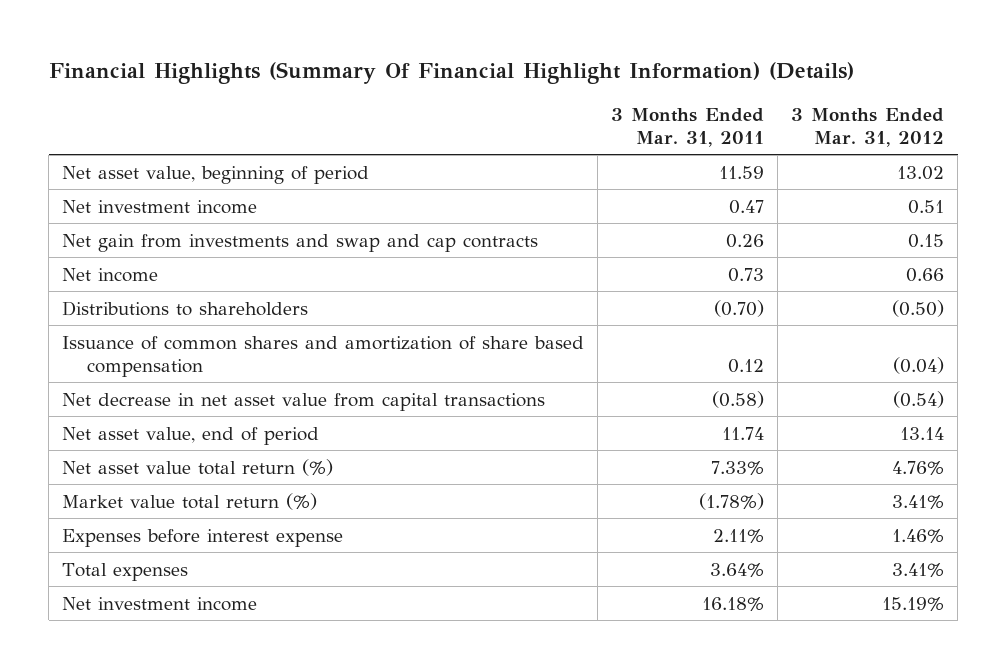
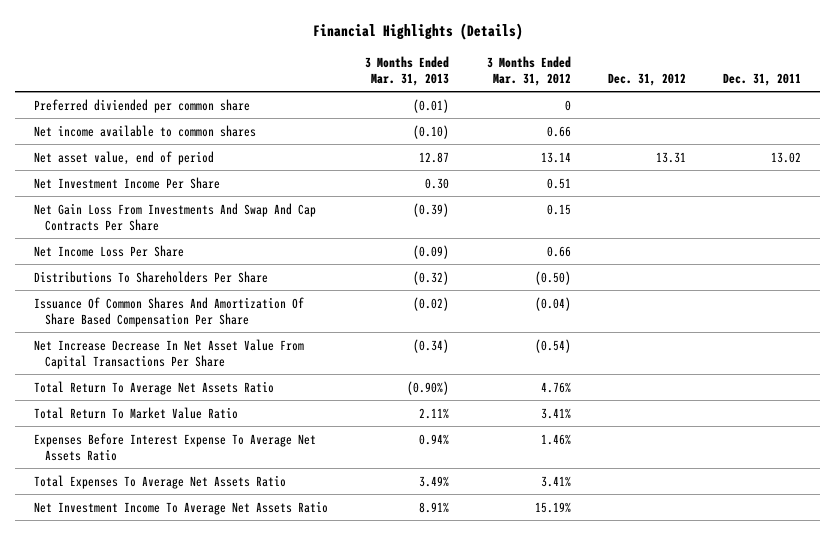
- Financial Highlights (Summary Of Financial Highlight Information) (Details)
+ Financial Highlights (Details)
- | 3 Months Ended Mar. 31, 2011 | 3 Months Ended Mar. 31, 2012
+ | 3 Months Ended Mar. 31, 2013 | 3 Months Ended Mar. 31, 2012 | Dec. 31, 2012 | Dec. 31, 2011
- Net asset value, beginning of period | 11.59 | 13.02
- Net investment income | 0.47 | 0.51
- Net gain from investments and swap and cap contracts | 0.26 | 0.15
- Net income | 0.73 | 0.66
- Distributions to shareholders | (0.70) | (0.50)
- Issuance of common shares and amortization of share based compensation | 0.12 | (0.04)
- Net decrease in net asset value from capital transactions | (0.58) | (0.54)
+ Preferred diviended per common share | (0.01) | 0 | |
+ Net income available to common shares | (0.10) | 0.66 | |
- Net asset value total return (%) | 7.33% | 4.76%
- Market value total return (%) | (1.78%) | 3.41%
- Expenses before interest expense | 2.11% | 1.46%
- Total expenses | 3.64% | 3.41%
- Net investment income | 16.18% | 15.19%
+ Net Investment Income Per Share | 0.30 | 0.51 | |
+ Net Gain Loss From Investments And Swap And Cap Contracts Per Share | (0.39) | 0.15 | |
+ Net Income Loss Per Share | (0.09) | 0.66 | |
+ Distributions To Shareholders Per Share | (0.32) | (0.50) | |
+ Issuance Of Common Shares And Amortization Of Share Based Compensation Per Share | (0.02) | (0.04) | |
+ Net Increase Decrease In Net Asset Value From Capital Transactions Per Share | (0.34) | (0.54) | |
+ Total Return To Average Net Assets Ratio | (0.90%) | 4.76% | |
+ Total Return To Market Value Ratio | 2.11% | 3.41% | |
+ Expenses Before Interest Expense To Average Net Assets Ratio | 0.94% | 1.46% | |
+ Total Expenses To Average Net Assets Ratio | 3.49% | 3.41% | |
+ Net Investment Income To Average Net Assets Ratio | 8.91% | 15.19% | |

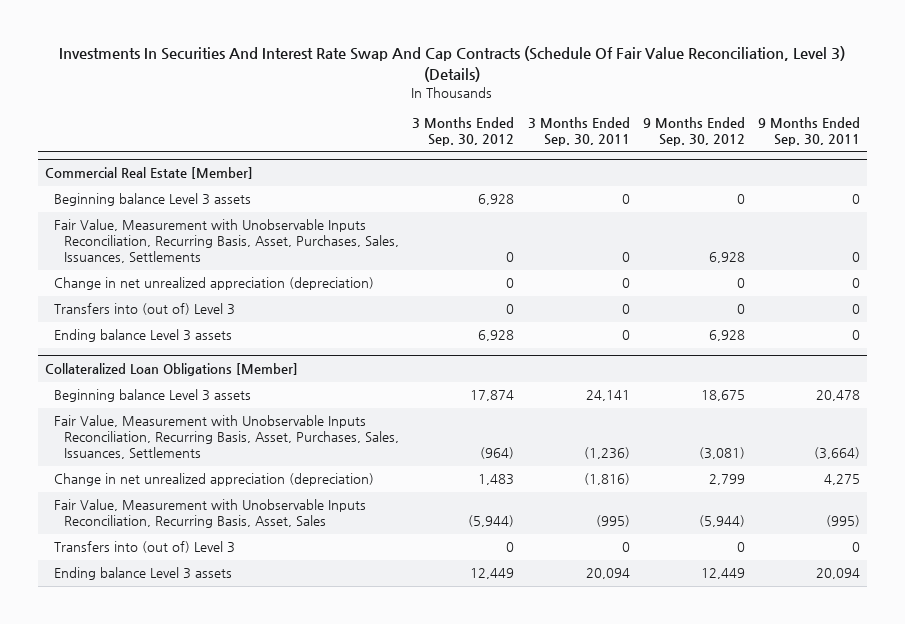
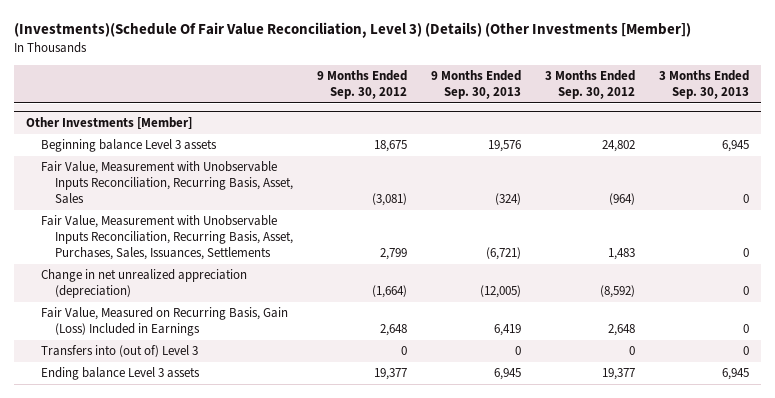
- Investments In Securities And Interest Rate Swap And Cap Contracts (Schedule Of Fair Value Reconciliation, Level 3) (Details)
+ (Investments)(Schedule Of Fair Value Reconciliation, Level 3) (Details) (Other Investments [Member])
- | 3 Months Ended Sep. 30, 2012 | 3 Months Ended Sep. 30, 2011 | 9 Months Ended Sep. 30, 2012 | 9 Months Ended Sep. 30, 2011
+ | 9 Months Ended Sep. 30, 2012 | 9 Months Ended Sep. 30, 2013 | 3 Months Ended Sep. 30, 2012 | 3 Months Ended Sep. 30, 2013
- Commercial Real Estate [Member]
- Beginning balance Level 3 assets | 6,928 | 0 | 0 | 0
- Fair Value, Measurement with Unobservable Inputs Reconciliation, Recurring Basis, Asset, Purchases, Sales, Issuances, Settlements | 0 | 0 | 6,928 | 0
- Change in net unrealized appreciation (depreciation) | 0 | 0 | 0 | 0
- Transfers into (out of) Level 3 | 0 | 0 | 0 | 0
- Ending balance Level 3 assets | 6,928 | 0 | 6,928 | 0
- Collateralized Loan Obligations [Member]
- Beginning balance Level 3 assets | 17,874 | 24,141 | 18,675 | 20,478
- Fair Value, Measurement with Unobservable Inputs Reconciliation, Recurring Basis, Asset, Purchases, Sales, Issuances, Settlements | (964) | (1,236) | (3,081) | (3,664)
- Change in net unrealized appreciation (depreciation) | 1,483 | (1,816) | 2,799 | 4,275
- Fair Value, Measurement with Unobservable Inputs Reconciliation, Recurring Basis, Asset, Sales | (5,944) | (995) | (5,944) | (995)
+ Other Investments [Member]
+ Beginning balance Level 3 assets | 18,675 | 19,576 | 24,802 | 6,945
+ Fair Value, Measurement with Unobservable Inputs Reconciliation, Recurring Basis, Asset, Sales | (3,081) | (324) | (964) | 0
+ Fair Value, Measurement with Unobservable Inputs Reconciliation, Recurring Basis, Asset, Purchases, Sales, Issuances, Settlements | 2,799 | (6,721) | 1,483 | 0
+ Change in net unrealized appreciation (depreciation) | (1,664) | (12,005) | (8,592) | 0
+ Fair Value, Measured on Recurring Basis, Gain (Loss) Included in Earnings | 2,648 | 6,419 | 2,648 | 0
- Ending balance Level 3 assets | 12,449 | 20,094 | 12,449 | 20,094
+ Ending balance Level 3 assets | 19,377 | 6,945 | 19,377 | 6,945

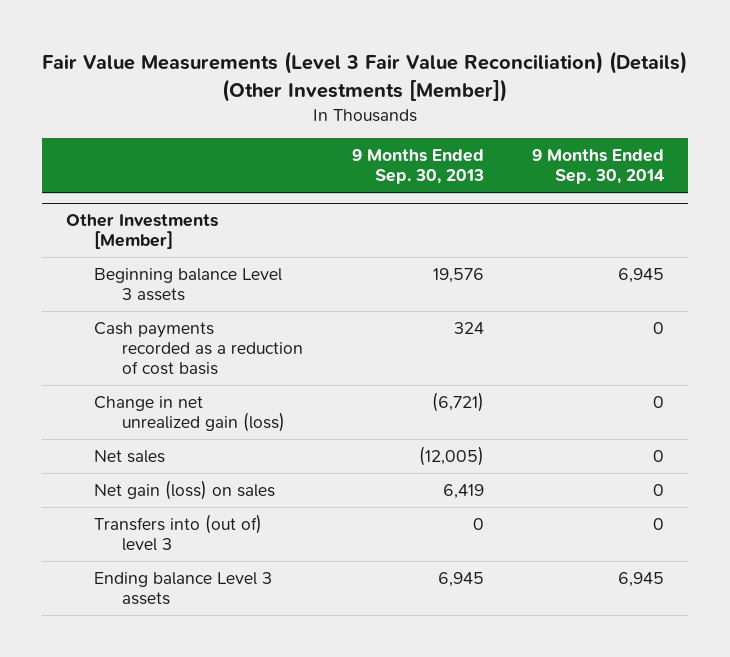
- (Investments)(Schedule Of Fair Value Reconciliation, Level 3) (Details) (Other Investments [Member])
+ Fair Value Measurements (Level 3 Fair Value Reconciliation) (Details) (Other Investments [Member])
- | 9 Months Ended Sep. 30, 2012 | 9 Months Ended Sep. 30, 2013 | 3 Months Ended Sep. 30, 2012 | 3 Months Ended Sep. 30, 2013
+ | 9 Months Ended Sep. 30, 2013 | 9 Months Ended Sep. 30, 2014
@ Other Investments [Member]
- Fair Value, Measurement with Unobservable Inputs Reconciliation, Recurring Basis, Asset, Sales | (3,081) | (324) | (964) | 0
- Fair Value, Measurement with Unobservable Inputs Reconciliation, Recurring Basis, Asset, Purchases, Sales, Issuances, Settlements | 2,799 | (6,721) | 1,483 | 0
- Change in net unrealized appreciation (depreciation) | (1,664) | (12,005) | (8,592) | 0
- Fair Value, Measured on Recurring Basis, Gain (Loss) Included in Earnings | 2,648 | 6,419 | 2,648 | 0
- Transfers into (out of) Level 3 | 0 | 0 | 0 | 0
+ Cash payments recorded as a reduction of cost basis | 324 | 0
+ Change in net unrealized gain (loss) | (6,721) | 0
+ Net sales | (12,005) | 0
+ Net gain (loss) on sales | 6,419 | 0
+ Transfers into (out of) level 3 | 0 | 0

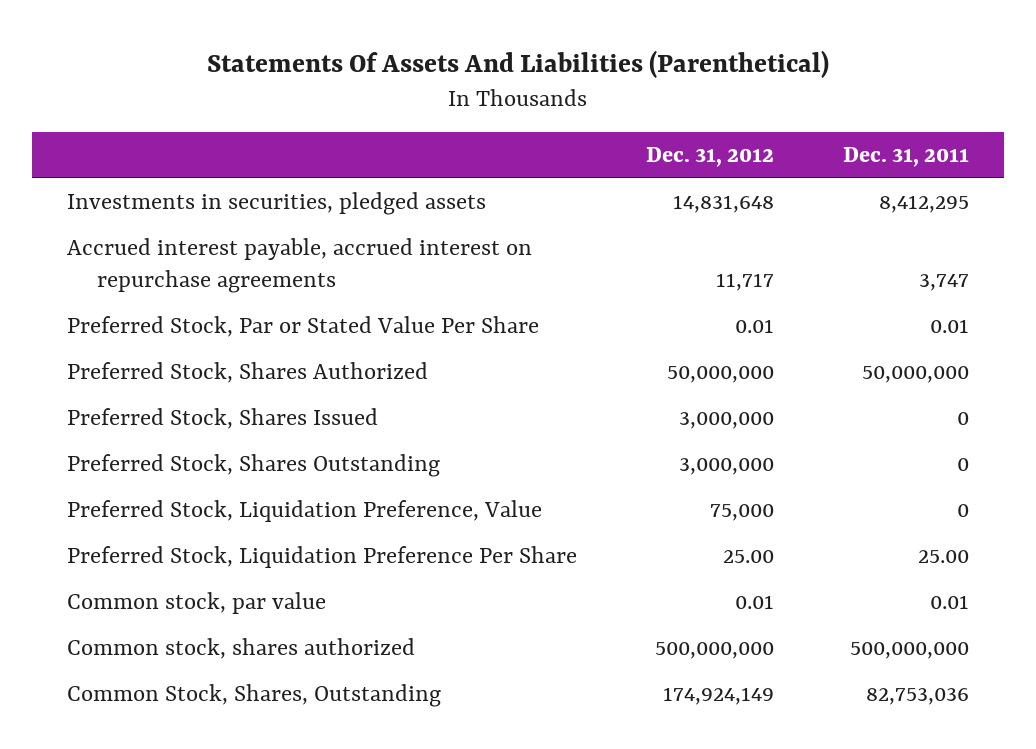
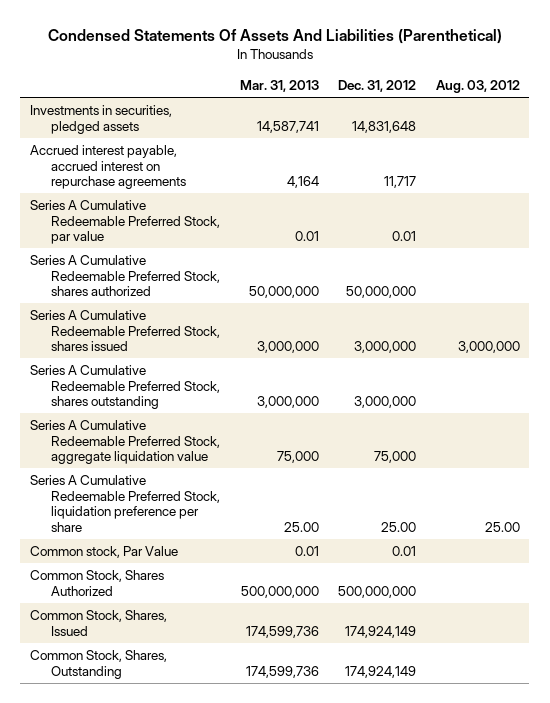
- Statements Of Assets And Liabilities (Parenthetical)
+ Condensed Statements Of Assets And Liabilities (Parenthetical)
- | Dec. 31, 2012 | Dec. 31, 2011
+ | Mar. 31, 2013 | Dec. 31, 2012 | Aug. 03, 2012
- Preferred Stock, Par or Stated Value Per Share | 0.01 | 0.01
- Preferred Stock, Shares Authorized | 50,000,000 | 50,000,000
- Preferred Stock, Shares Issued | 3,000,000 | 0
- Preferred Stock, Shares Outstanding | 3,000,000 | 0
- Preferred Stock, Liquidation Preference, Value | 75,000 | 0
- Preferred Stock, Liquidation Preference Per Share | 25.00 | 25.00
- Common stock, par value | 0.01 | 0.01
- Common stock, shares authorized | 500,000,000 | 500,000,000
+ Series A Cumulative Redeemable Preferred Stock, par value | 0.01 | 0.01 |
+ Series A Cumulative Redeemable Preferred Stock, shares authorized | 50,000,000 | 50,000,000 |
+ Series A Cumulative Redeemable Preferred Stock, shares issued | 3,000,000 | 3,000,000 | 3,000,000
+ Series A Cumulative Redeemable Preferred Stock, shares outstanding | 3,000,000 | 3,000,000 |
+ Series A Cumulative Redeemable Preferred Stock, aggregate liquidation value | 75,000 | 75,000 |
+ Series A Cumulative Redeemable Preferred Stock, liquidation preference per share | 25.00 | 25.00 | 25.00
+ Common stock, Par Value | 0.01 | 0.01 |
+ Common Stock, Shares Authorized | 500,000,000 | 500,000,000 |
+ Common Stock, Shares, Issued | 174,599,736 | 174,924,149 |

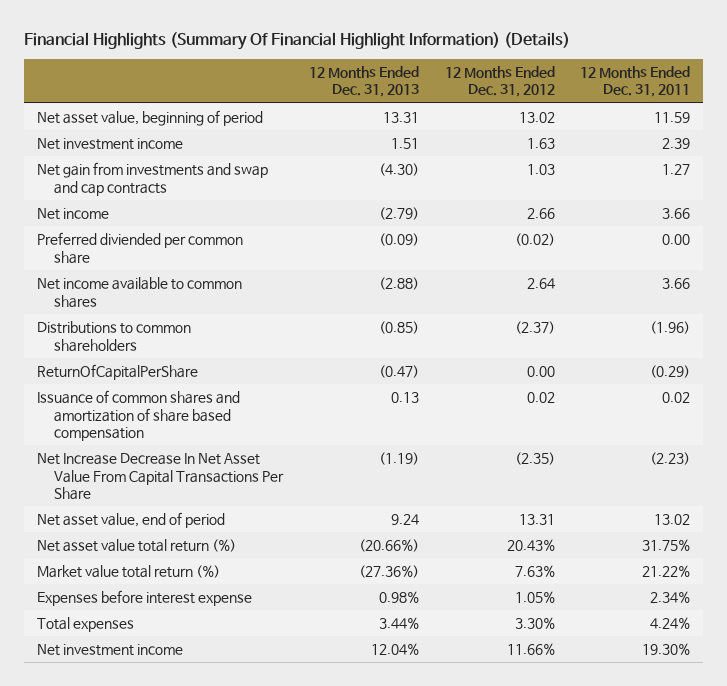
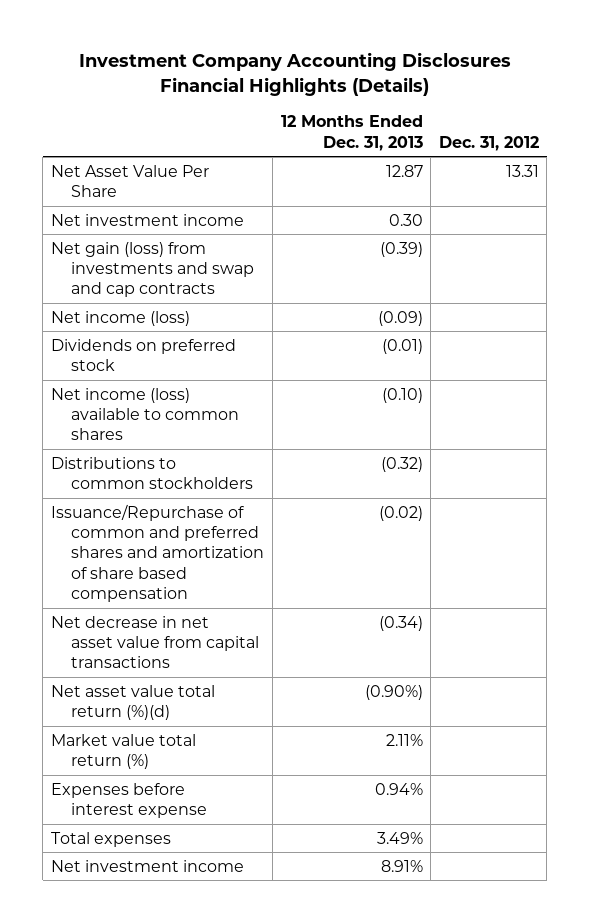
- Financial Highlights (Summary Of Financial Highlight Information) (Details)
+ Investment Company Accounting Disclosures Financial Highlights (Details)
- | 12 Months Ended Dec. 31, 2013 | 12 Months Ended Dec. 31, 2012 | 12 Months Ended Dec. 31, 2011
+ | 12 Months Ended Dec. 31, 2013 | Dec. 31, 2012
- Net asset value, beginning of period | 13.31 | 13.02 | 11.59
- Net investment income | 1.51 | 1.63 | 2.39
- Net gain from investments and swap and cap contracts | (4.30) | 1.03 | 1.27
- Net income | (2.79) | 2.66 | 3.66
- Preferred diviended per common share | (0.09) | (0.02) | 0.00
- Net income available to common shares | (2.88) | 2.64 | 3.66
- Distributions to common shareholders | (0.85) | (2.37) | (1.96)
- ReturnOfCapitalPerShare | (0.47) | 0.00 | (0.29)
- Issuance of common shares and amortization of share based compensation | 0.13 | 0.02 | 0.02
- Net Increase Decrease In Net Asset Value From Capital Transactions Per Share | (1.19) | (2.35) | (2.23)
- Net asset value, end of period | 9.24 | 13.31 | 13.02
- Net asset value total return (%) | (20.66%) | 20.43% | 31.75%
- Market value total return (%) | (27.36%) | 7.63% | 21.22%
- Expenses before interest expense | 0.98% | 1.05% | 2.34%
- Total expenses | 3.44% | 3.30% | 4.24%
- Net investment income | 12.04% | 11.66% | 19.30%
+ Net Asset Value Per Share | 12.87 | 13.31
+ Net investment income | 0.30 |
+ Net gain (loss) from investments and swap and cap contracts | (0.39) |
+ Net income (loss) | (0.09) |
+ Dividends on preferred stock | (0.01) |
+ Net income (loss) available to common shares | (0.10) |
+ Distributions to common stockholders | (0.32) |
+ Issuance/Repurchase of common and preferred shares and amortization of share based compensation | (0.02) |
+ Net decrease in net asset value from capital transactions | (0.34) |
+ Net asset value total return (%)(d) | (0.90%) |
+ Market value total return (%) | 2.11% |
+ Expenses before interest expense | 0.94% |
+ Total expenses | 3.49% |
+ Net investment income | 8.91% |

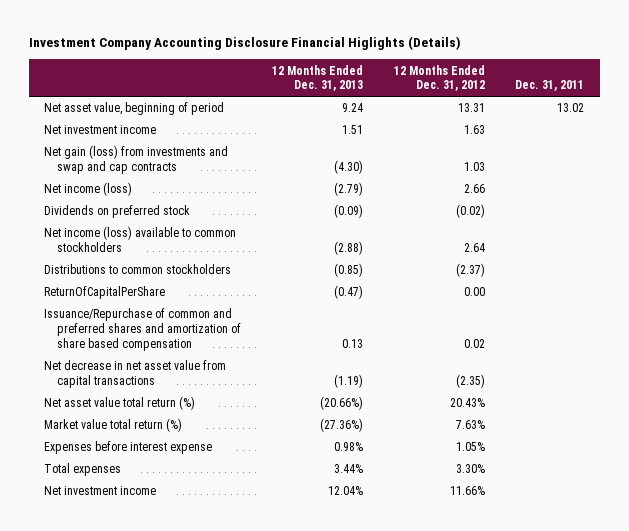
- Investment Company Accounting Disclosures Financial Highlights (Details)
+ Investment Company Accounting Disclosure Financial Higlights (Details)
- | 12 Months Ended Dec. 31, 2013 | Dec. 31, 2012
+ | 12 Months Ended Dec. 31, 2013 | 12 Months Ended Dec. 31, 2012 | Dec. 31, 2011
- Net Asset Value Per Share | 12.87 | 13.31
- Net investment income | 0.30 |
- Net gain (loss) from investments and swap and cap contracts | (0.39) |
- Net income (loss) | (0.09) |
- Dividends on preferred stock | (0.01) |
- Net income (loss) available to common shares | (0.10) |
- Distributions to common stockholders | (0.32) |
- Issuance/Repurchase of common and preferred shares and amortization of share based compensation | (0.02) |
- Net decrease in net asset value from capital transactions | (0.34) |
- Net asset value total return (%)(d) | (0.90%) |
- Market value total return (%) | 2.11% |
- Expenses before interest expense | 0.94% |
- Total expenses | 3.49% |
- Net investment income | 8.91% |
+ Net asset value, beginning of period | 9.24 | 13.31 | 13.02
+ Net investment income | 1.51 | 1.63 |
+ Net gain (loss) from investments and swap and cap contracts | (4.30) | 1.03 |
+ Net income (loss) | (2.79) | 2.66 |
+ Dividends on preferred stock | (0.09) | (0.02) |
+ Net income (loss) available to common stockholders | (2.88) | 2.64 |
+ Distributions to common stockholders | (0.85) | (2.37) |
+ ReturnOfCapitalPerShare | (0.47) | 0.00 |
+ Issuance/Repurchase of common and preferred shares and amortization of share based compensation | 0.13 | 0.02 |
+ Net decrease in net asset value from capital transactions | (1.19) | (2.35) |
+ Net asset value total return (%) | (20.66%) | 20.43% |
+ Market value total return (%) | (27.36%) | 7.63% |
+ Expenses before interest expense | 0.98% | 1.05% |
+ Total expenses | 3.44% | 3.30% |
+ Net investment income | 12.04% | 11.66% |

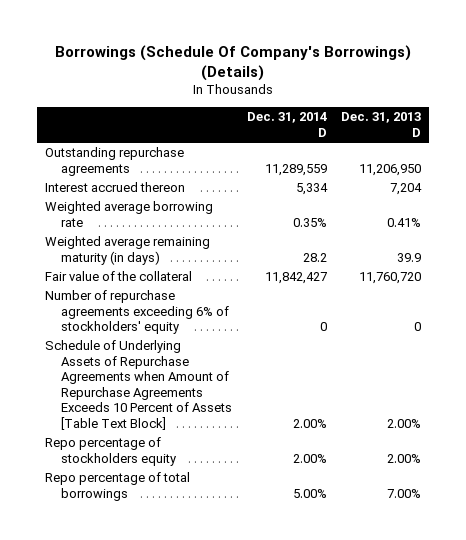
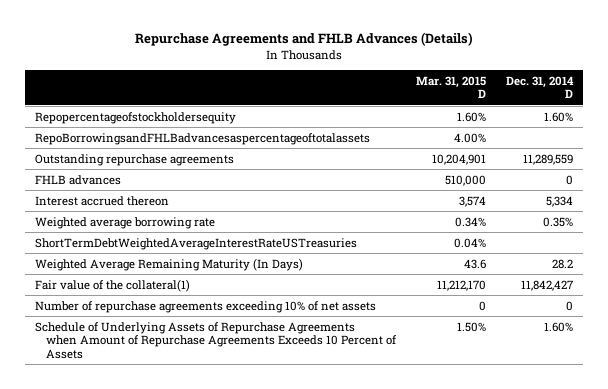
- Borrowings (Schedule Of Company's Borrowings) (Details)
+ Repurchase Agreements and FHLB Advances (Details)
- | Dec. 31, 2014 D | Dec. 31, 2013 D
+ | Mar. 31, 2015 D | Dec. 31, 2014 D
+ Repopercentageofstockholdersequity | 1.60% | 1.60%
+ RepoBorrowingsandFHLBadvancesaspercentageoftotalassets | 4.00% |
+ FHLB advances | 510,000 | 0
- Weighted average remaining maturity (in days) | 28.2 | 39.9
- Fair value of the collateral | 11,842,427 | 11,760,720
- Number of repurchase agreements exceeding 6% of stockholders' equity | 0 | 0
- Schedule of Underlying Assets of Repurchase Agreements when Amount of Repurchase Agreements Exceeds 10 Percent of Assets [Table Text Block] | 2.00% | 2.00%
- Repo percentage of stockholders equity | 2.00% | 2.00%
- Repo percentage of total borrowings | 5.00% | 7.00%
+ ShortTermDebtWeightedAverageInterestRateUSTreasuries | 0.04% |
+ Weighted Average Remaining Maturity (In Days) | 43.6 | 28.2
+ Fair value of the collateral(1) | 11,212,170 | 11,842,427
+ Number of repurchase agreements exceeding 10% of net assets | 0 | 0
+ Schedule of Underlying Assets of Repurchase Agreements when Amount of Repurchase Agreements Exceeds 10 Percent of Assets | 1.50% | 1.60%

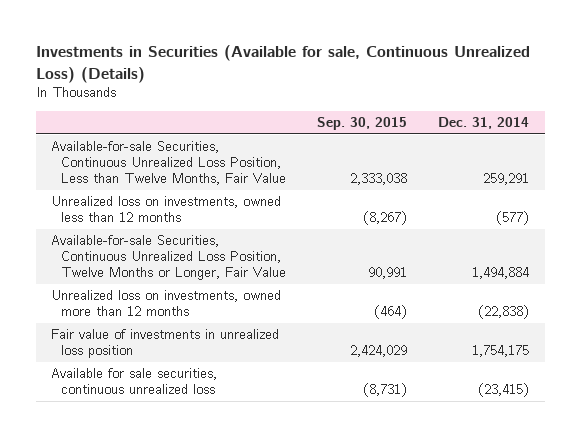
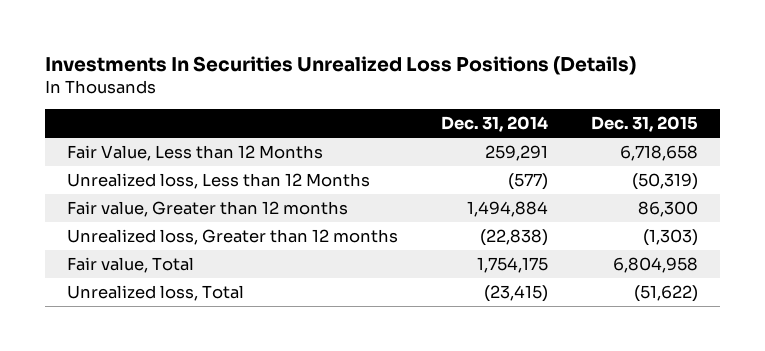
- Investments in Securities (Available for sale, Continuous Unrealized Loss) (Details)
+ Investments In Securities Unrealized Loss Positions (Details)
- | Sep. 30, 2015 | Dec. 31, 2014
+ | Dec. 31, 2014 | Dec. 31, 2015
- Available-for-sale Securities, Continuous Unrealized Loss Position, Less than Twelve Months, Fair Value | 2,333,038 | 259,291
- Unrealized loss on investments, owned less than 12 months | (8,267) | (577)
- Available-for-sale Securities, Continuous Unrealized Loss Position, Twelve Months or Longer, Fair Value | 90,991 | 1,494,884
- Unrealized loss on investments, owned more than 12 months | (464) | (22,838)
- Fair value of investments in unrealized loss position | 2,424,029 | 1,754,175
- Available for sale securities, continuous unrealized loss | (8,731) | (23,415)
+ Fair Value, Less than 12 Months | 259,291 | 6,718,658
+ Unrealized loss, Less than 12 Months | (577) | (50,319)
+ Fair value, Greater than 12 months | 1,494,884 | 86,300
+ Unrealized loss, Greater than 12 months | (22,838) | (1,303)
+ Fair value, Total | 1,754,175 | 6,804,958
+ Unrealized loss, Total | (23,415) | (51,622)

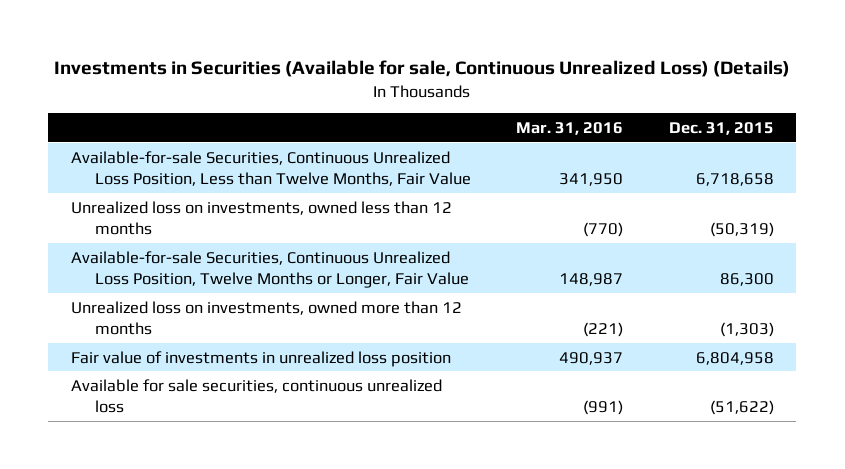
- Investments In Securities Unrealized Loss Positions (Details)
+ Investments in Securities (Available for sale, Continuous Unrealized Loss) (Details)
- | Dec. 31, 2014 | Dec. 31, 2015
+ | Mar. 31, 2016 | Dec. 31, 2015
- Fair Value, Less than 12 Months | 259,291 | 6,718,658
- Unrealized loss, Less than 12 Months | (577) | (50,319)
- Fair value, Greater than 12 months | 1,494,884 | 86,300
- Unrealized loss, Greater than 12 months | (22,838) | (1,303)
- Fair value, Total | 1,754,175 | 6,804,958
- Unrealized loss, Total | (23,415) | (51,622)
+ Available-for-sale Securities, Continuous Unrealized Loss Position, Less than Twelve Months, Fair Value | 341,950 | 6,718,658
+ Unrealized loss on investments, owned less than 12 months | (770) | (50,319)
+ Available-for-sale Securities, Continuous Unrealized Loss Position, Twelve Months or Longer, Fair Value | 148,987 | 86,300
+ Unrealized loss on investments, owned more than 12 months | (221) | (1,303)
+ Fair value of investments in unrealized loss position | 490,937 | 6,804,958
+ Available for sale securities, continuous unrealized loss | (991) | (51,622)

